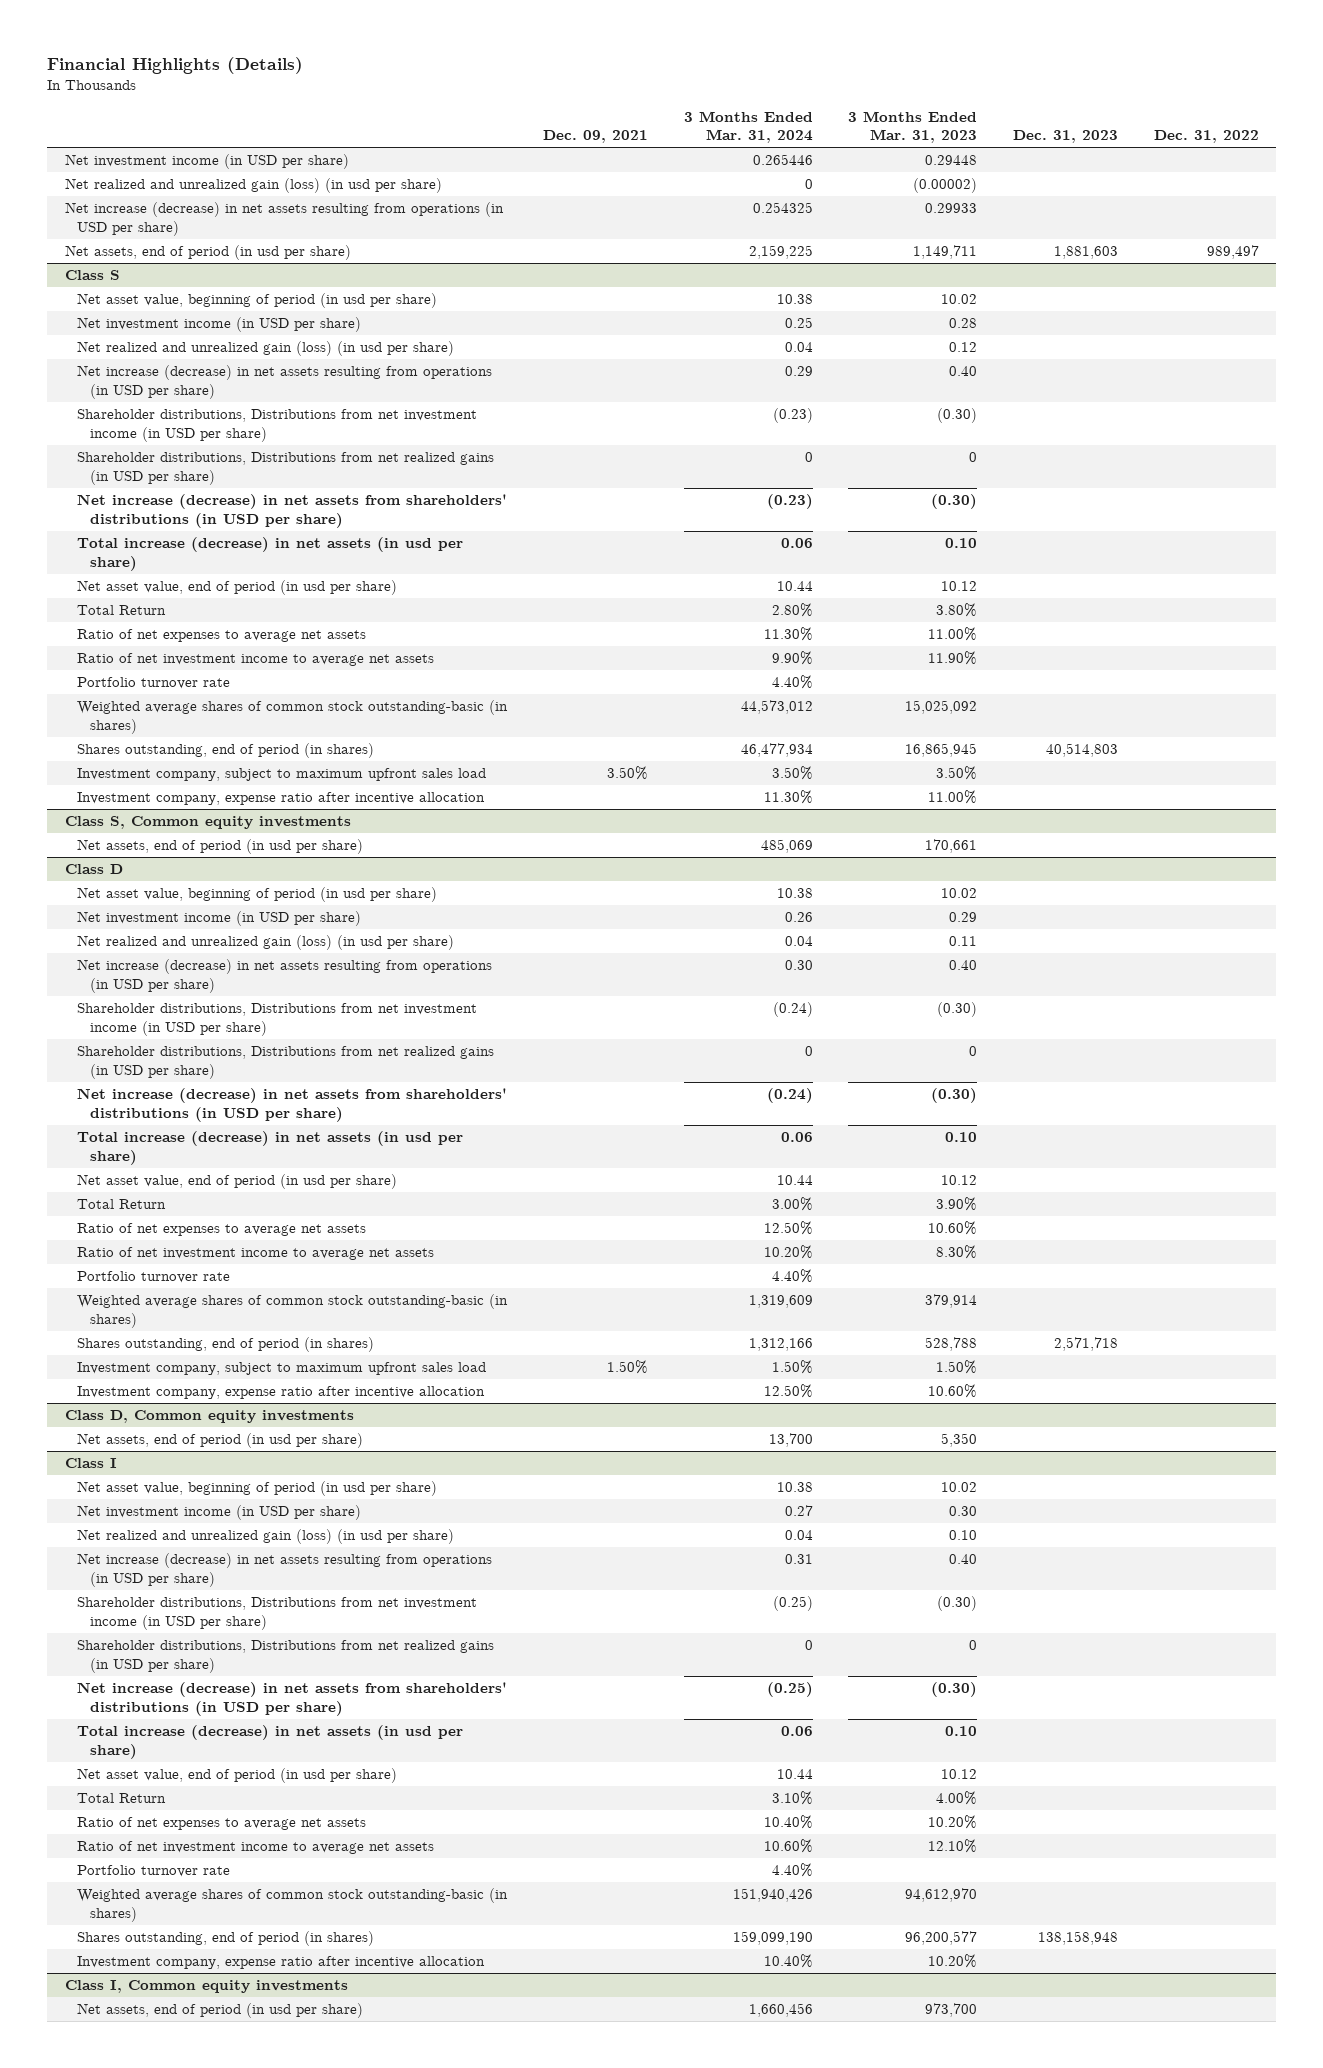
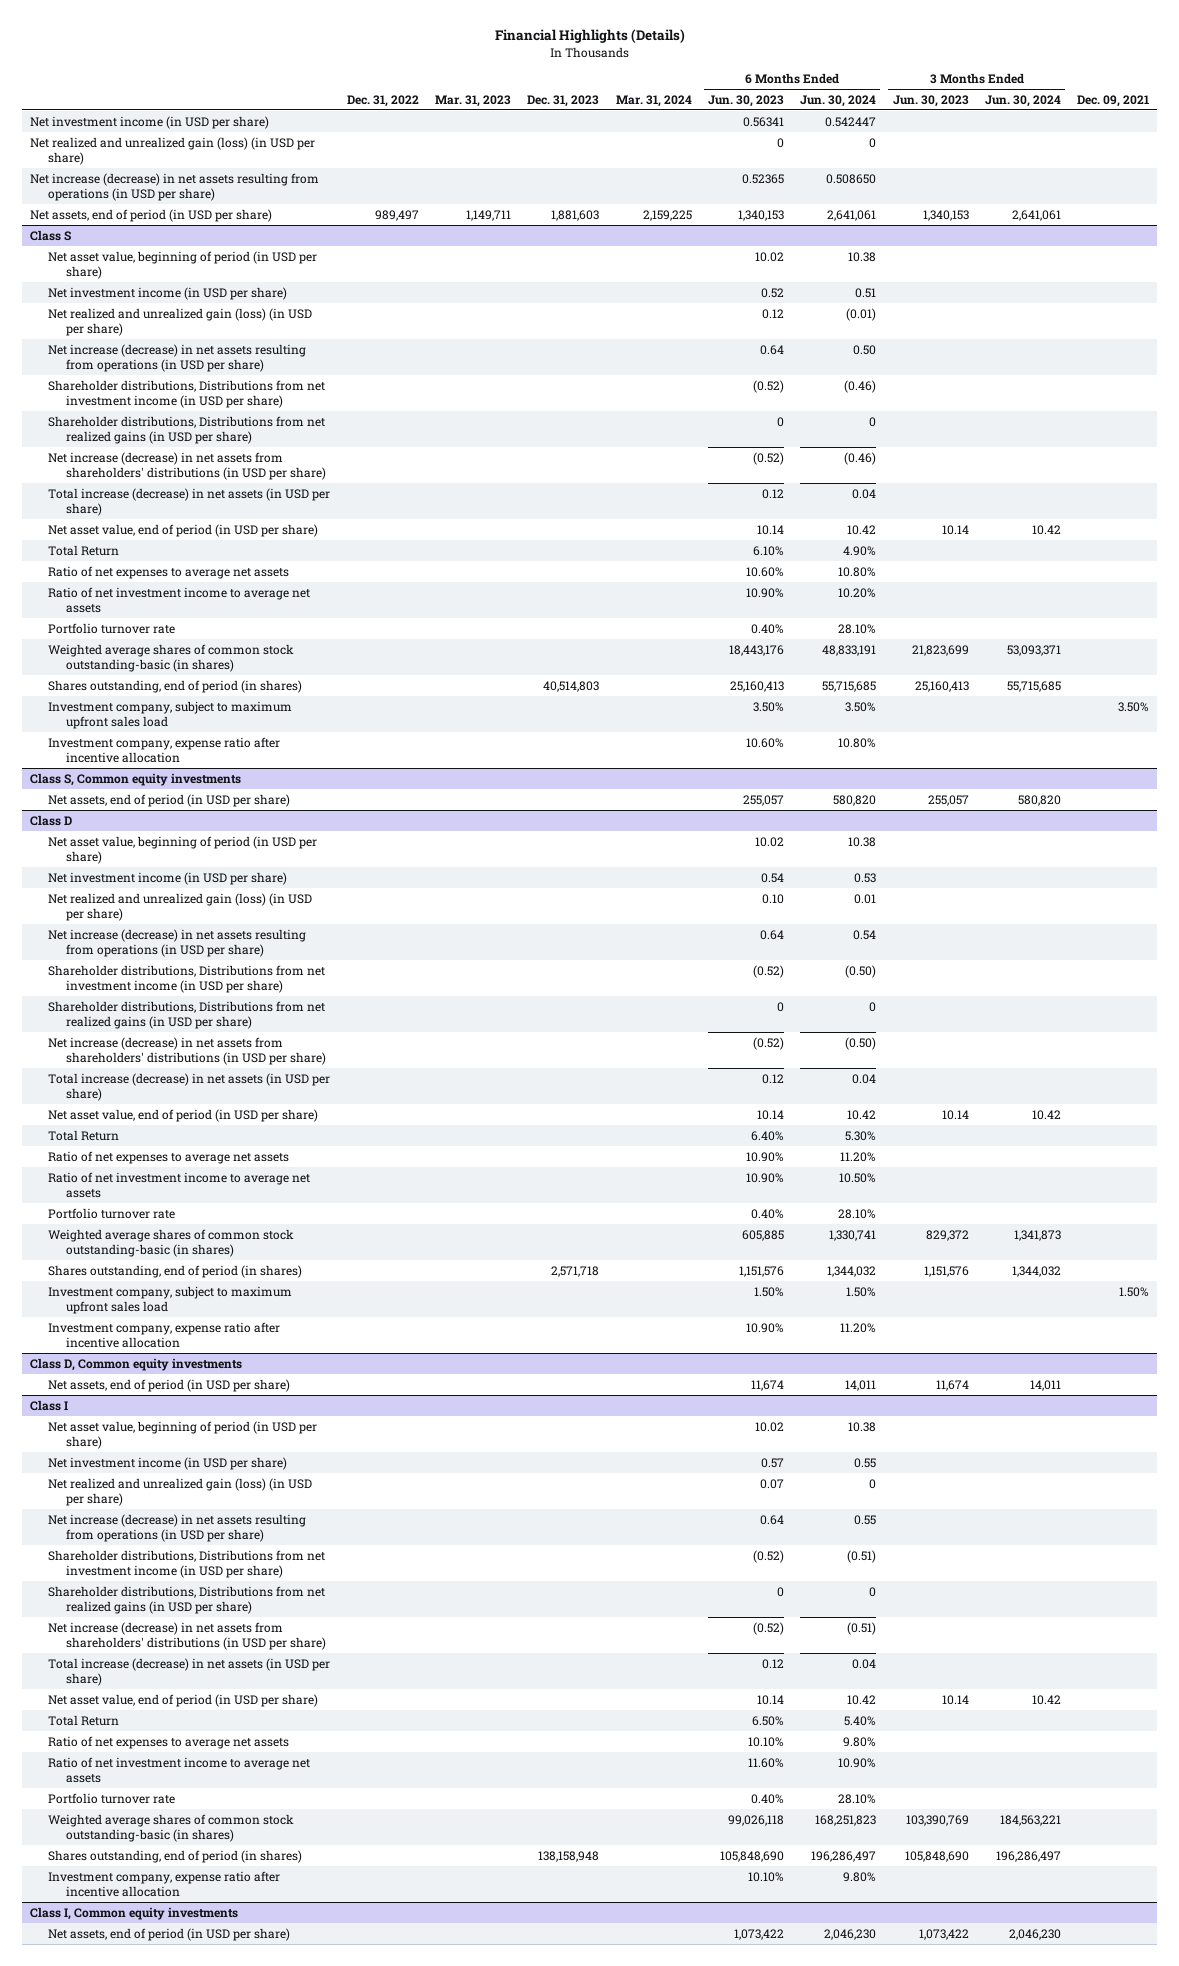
- | Dec. 09, 2021 | 3 Months Ended Mar. 31, 2024 | 3 Months Ended Mar. 31, 2023 | Dec. 31, 2023 | Dec. 31, 2022
+ | Dec. 31, 2022 | Mar. 31, 2023 | Dec. 31, 2023 | Mar. 31, 2024 | 6 Months Ended Jun. 30, 2023 | 6 Months Ended Jun. 30, 2024 | 3 Months Ended Jun. 30, 2023 | 3 Months Ended Jun. 30, 2024 | Dec. 09, 2021
- Net realized and unrealized gain (loss) (in usd per share) | | 0 | (0.00002) | |
+ Net realized and unrealized gain (loss) (in USD per share) | | | | | 0 | 0 | | |
- Net assets, end of period (in usd per share) | | 2,159,225 | 1,149,711 | 1,881,603 | 989,497
+ Net assets, end of period (in USD per share) | 989,497 | 1,149,711 | 1,881,603 | 2,159,225 | 1,340,153 | 2,641,061 | 1,340,153 | 2,641,061 |
@ Class S
- Net asset value, beginning of period (in usd per share) | | 10.38 | 10.02 | |
+ Net asset value, beginning of period (in USD per share) | | | | | 10.02 | 10.38 | | |
- Net realized and unrealized gain (loss) (in usd per share) | | 0.04 | 0.12 | |
+ Net realized and unrealized gain (loss) (in USD per share) | | | | | 0.12 | (0.01) | | |
- Total increase (decrease) in net assets (in usd per share) | | 0.06 | 0.10 | |
- Net asset value, end of period (in usd per share) | | 10.44 | 10.12 | |
+ Total increase (decrease) in net assets (in USD per share) | | | | | 0.12 | 0.04 | | |
+ Net asset value, end of period (in USD per share) | | | | | 10.14 | 10.42 | 10.14 | 10.42 |
@ Class S, Common equity investments
- Net assets, end of period (in usd per share) | | 485,069 | 170,661 | |
+ Net assets, end of period (in USD per share) | | | | | 255,057 | 580,820 | 255,057 | 580,820 |
@ Class D
- Net asset value, beginning of period (in usd per share) | | 10.38 | 10.02 | |
+ Net asset value, beginning of period (in USD per share) | | | | | 10.02 | 10.38 | | |
- Net realized and unrealized gain (loss) (in usd per share) | | 0.04 | 0.11 | |
+ Net realized and unrealized gain (loss) (in USD per share) | | | | | 0.10 | 0.01 | | |
- Total increase (decrease) in net assets (in usd per share) | | 0.06 | 0.10 | |
- Net asset value, end of period (in usd per share) | | 10.44 | 10.12 | |
+ Total increase (decrease) in net assets (in USD per share) | | | | | 0.12 | 0.04 | | |
+ Net asset value, end of period (in USD per share) | | | | | 10.14 | 10.42 | 10.14 | 10.42 |
@ Class D, Common equity investments
- Net assets, end of period (in usd per share) | | 13,700 | 5,350 | |
+ Net assets, end of period (in USD per share) | | | | | 11,674 | 14,011 | 11,674 | 14,011 |
@ Class I
- Net asset value, beginning of period (in usd per share) | | 10.38 | 10.02 | |
+ Net asset value, beginning of period (in USD per share) | | | | | 10.02 | 10.38 | | |
- Net realized and unrealized gain (loss) (in usd per share) | | 0.04 | 0.10 | |
+ Net realized and unrealized gain (loss) (in USD per share) | | | | | 0.07 | 0 | | |
- Total increase (decrease) in net assets (in usd per share) | | 0.06 | 0.10 | |
- Net asset value, end of period (in usd per share) | | 10.44 | 10.12 | |
+ Total increase (decrease) in net assets (in USD per share) | | | | | 0.12 | 0.04 | | |
+ Net asset value, end of period (in USD per share) | | | | | 10.14 | 10.42 | 10.14 | 10.42 |
@ Class I, Common equity investments
- Net assets, end of period (in usd per share) | | 1,660,456 | 973,700 | |
+ Net assets, end of period (in USD per share) | | | | | 1,073,422 | 2,046,230 | 1,073,422 | 2,046,230 |

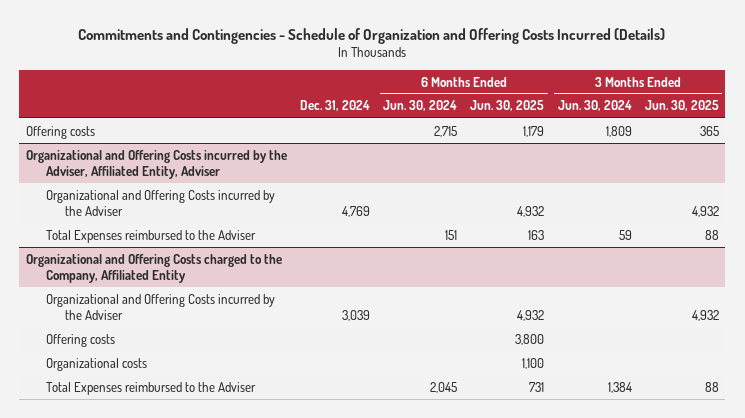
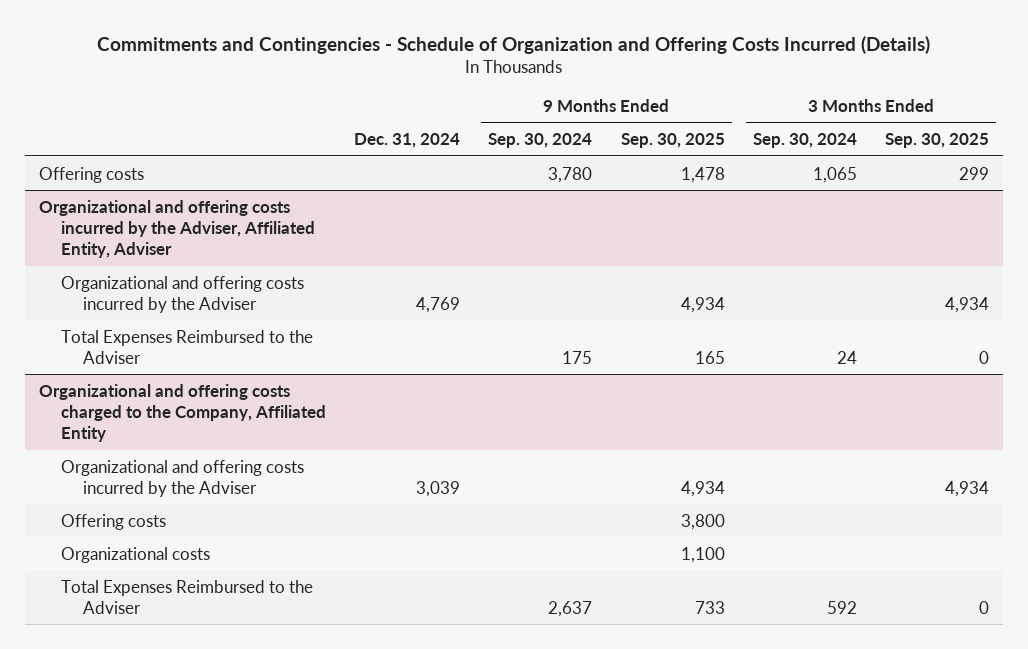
- | Dec. 31, 2024 | 6 Months Ended Jun. 30, 2024 | 6 Months Ended Jun. 30, 2025 | 3 Months Ended Jun. 30, 2024 | 3 Months Ended Jun. 30, 2025
+ | Dec. 31, 2024 | 9 Months Ended Sep. 30, 2024 | 9 Months Ended Sep. 30, 2025 | 3 Months Ended Sep. 30, 2024 | 3 Months Ended Sep. 30, 2025
- Organizational and Offering Costs incurred by the Adviser, Affiliated Entity, Adviser
- Organizational and Offering Costs incurred by the Adviser | 4,769 | | 4,932 | | 4,932
- Total Expenses reimbursed to the Adviser | | 151 | 163 | 59 | 88
- Organizational and Offering Costs charged to the Company, Affiliated Entity
- Organizational and Offering Costs incurred by the Adviser | 3,039 | | 4,932 | | 4,932
+ Organizational and offering costs incurred by the Adviser, Affiliated Entity, Adviser
+ Organizational and offering costs incurred by the Adviser | 4,769 | | 4,934 | | 4,934
+ Total Expenses Reimbursed to the Adviser | | 175 | 165 | 24 | 0
+ Organizational and offering costs charged to the Company, Affiliated Entity
+ Organizational and offering costs incurred by the Adviser | 3,039 | | 4,934 | | 4,934
- Total Expenses reimbursed to the Adviser | | 2,045 | 731 | 1,384 | 88
+ Total Expenses Reimbursed to the Adviser | | 2,637 | 733 | 592 | 0

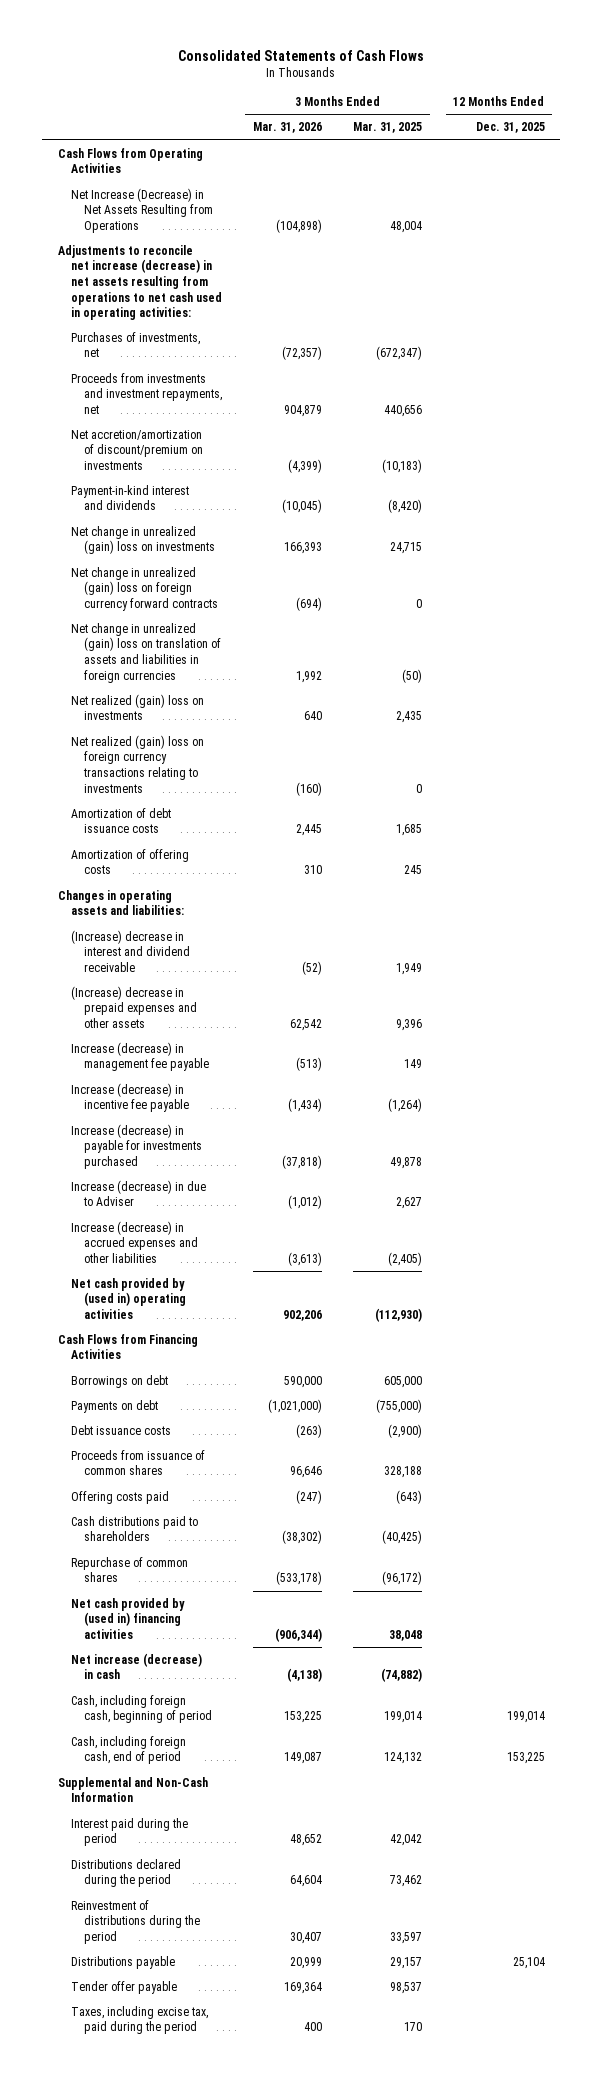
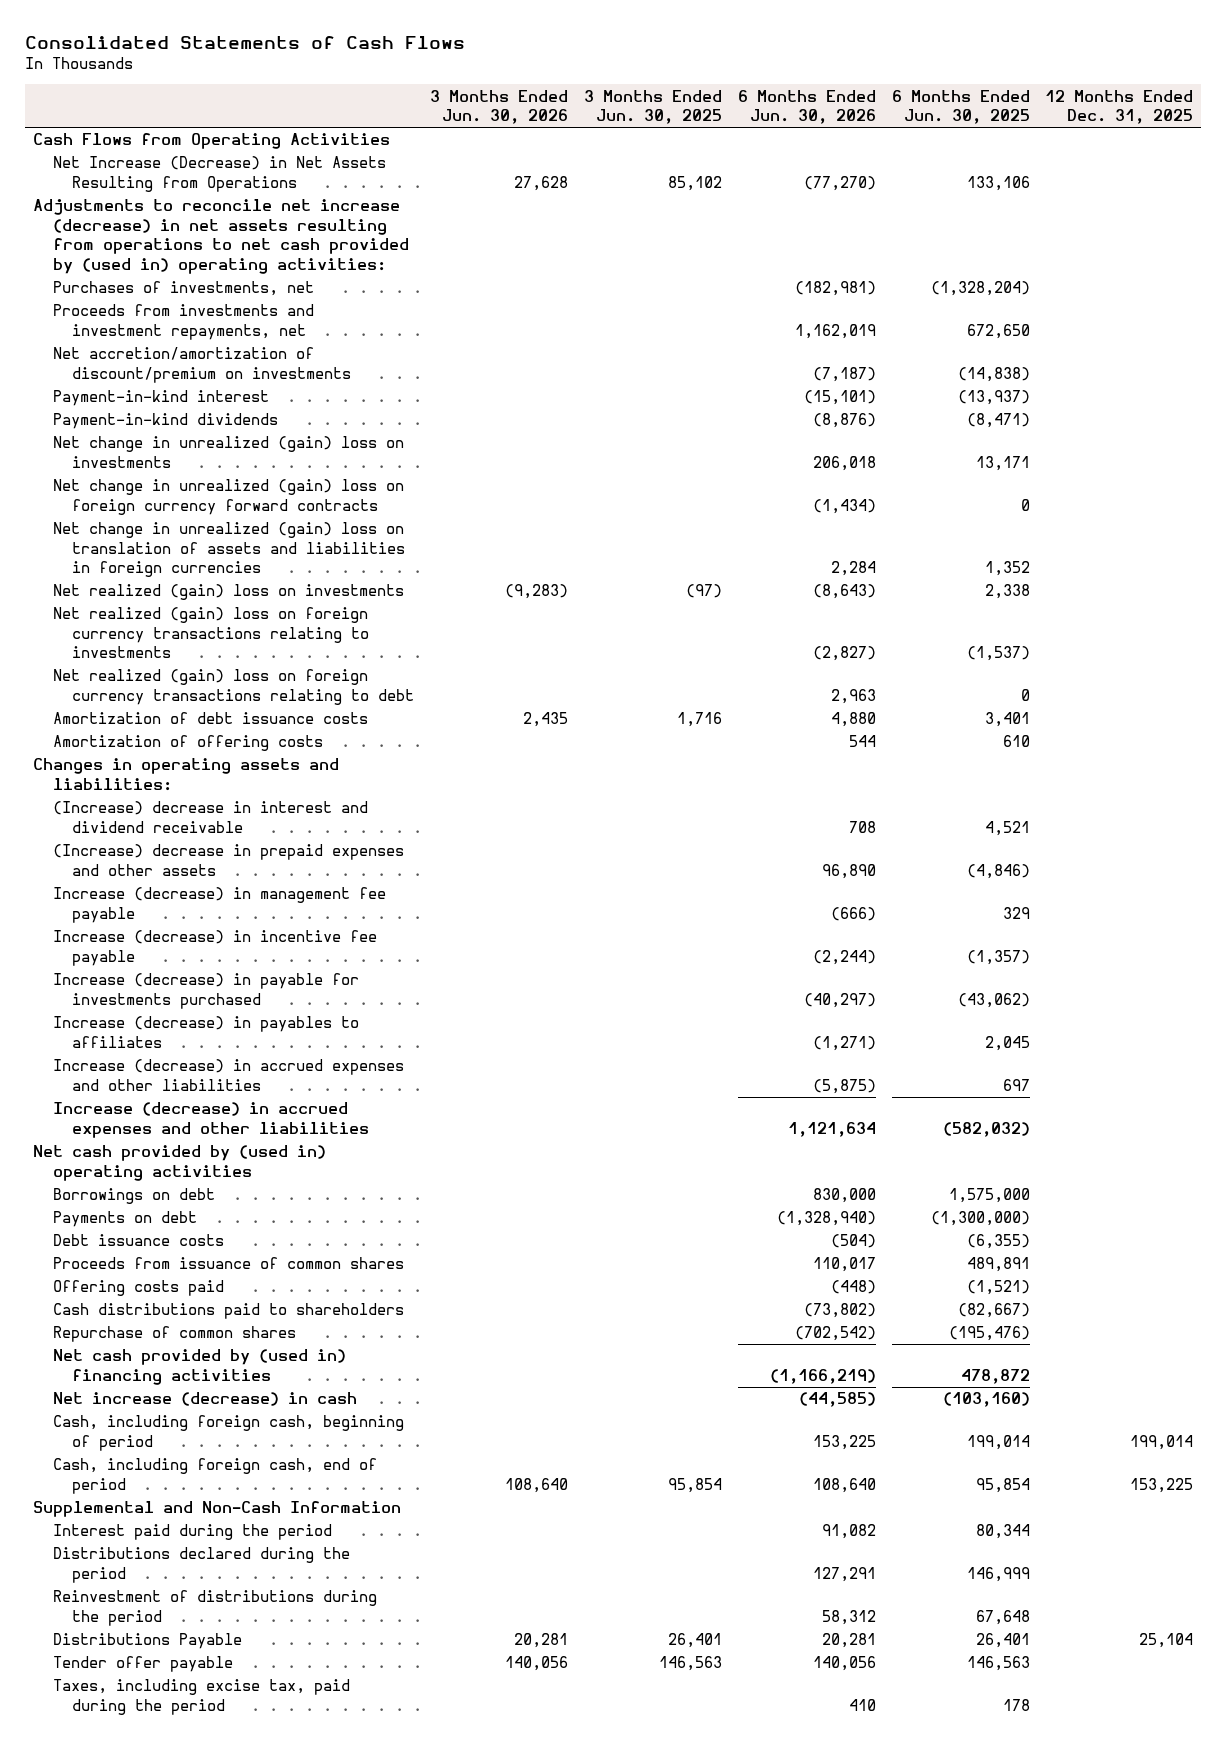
- | 3 Months Ended Mar. 31, 2026 | 3 Months Ended Mar. 31, 2025 | 12 Months Ended Dec. 31, 2025
+ | 3 Months Ended Jun. 30, 2026 | 3 Months Ended Jun. 30, 2025 | 6 Months Ended Jun. 30, 2026 | 6 Months Ended Jun. 30, 2025 | 12 Months Ended Dec. 31, 2025
- Adjustments to reconcile net increase (decrease) in net assets resulting from operations to net cash used in operating activities:
+ Adjustments to reconcile net increase (decrease) in net assets resulting from operations to net cash provided by (used in) operating activities:
- Payment-in-kind interest and dividends | (10,045) | (8,420) |
+ Payment-in-kind interest | | | (15,101) | (13,937) |
+ Payment-in-kind dividends | | | (8,876) | (8,471) |
+ Net realized (gain) loss on foreign currency transactions relating to debt | | | 2,963 | 0 |
- Increase (decrease) in due to Adviser | (1,012) | 2,627 |
+ Increase (decrease) in payables to affiliates | | | (1,271) | 2,045 |
+ Increase (decrease) in accrued expenses and other liabilities | | | 1,121,634 | (582,032) |
- Cash Flows from Financing Activities
- Distributions payable | 20,999 | 29,157 | 25,104
+ Distributions Payable | 20,281 | 26,401 | 20,281 | 26,401 | 25,104

